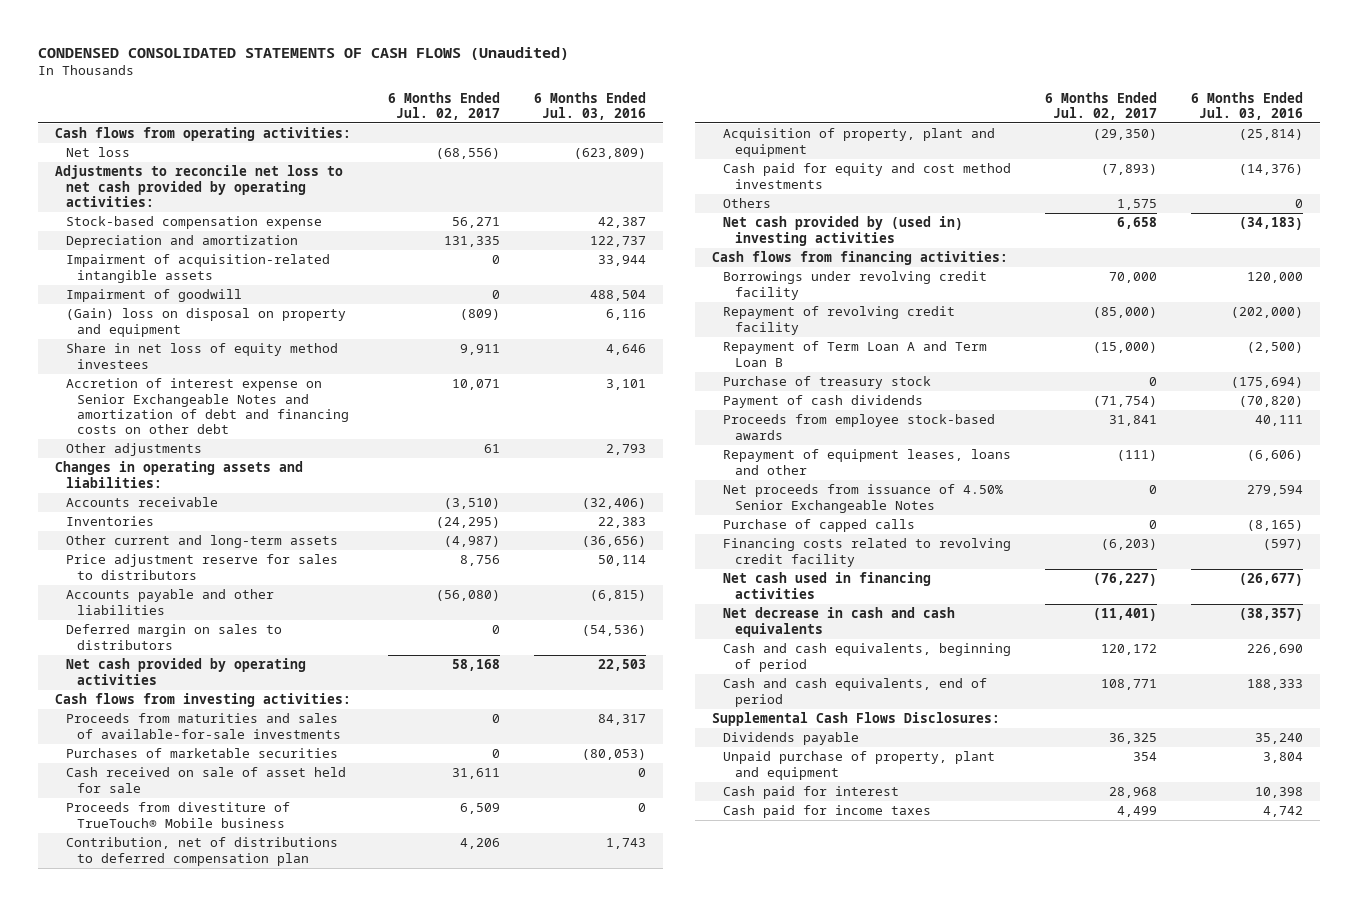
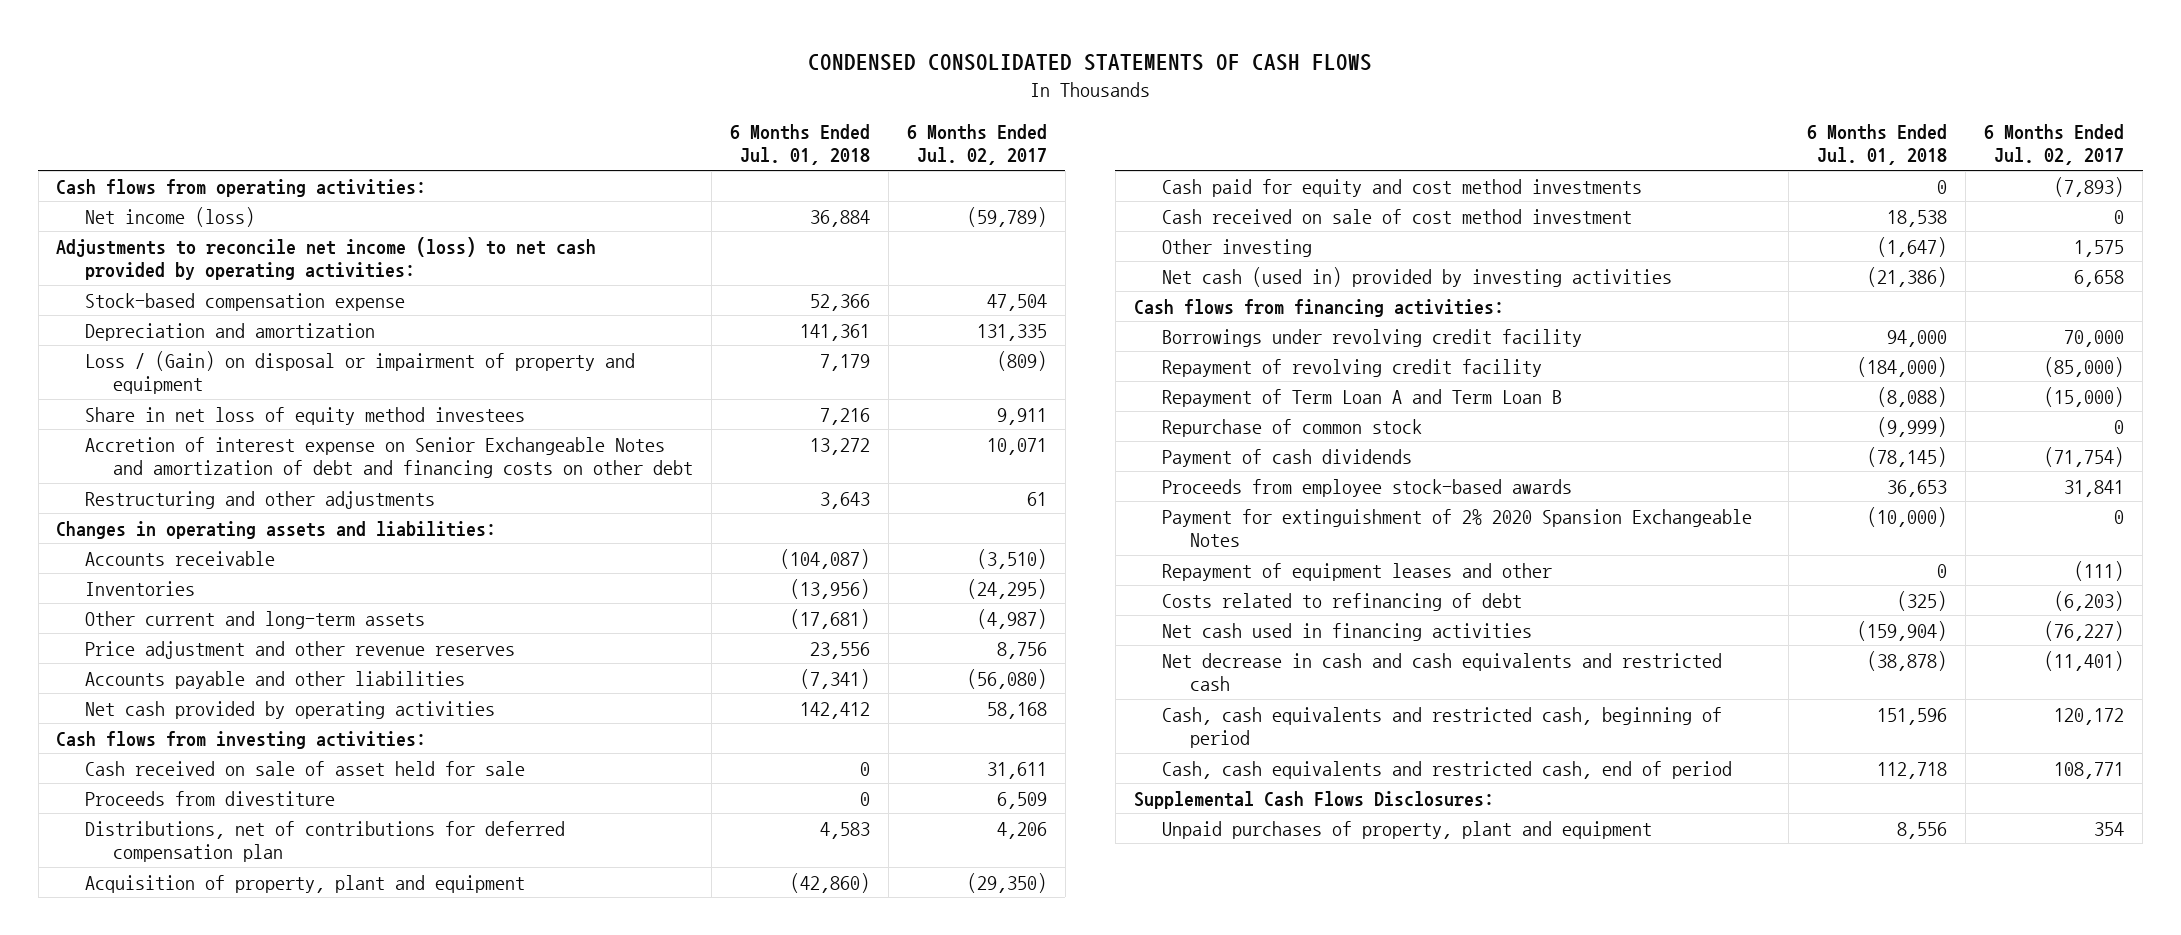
- CONDENSED CONSOLIDATED STATEMENTS OF CASH FLOWS (Unaudited)
+ CONDENSED CONSOLIDATED STATEMENTS OF CASH FLOWS
- | 6 Months Ended Jul. 02, 2017 | 6 Months Ended Jul. 03, 2016
+ | 6 Months Ended Jul. 01, 2018 | 6 Months Ended Jul. 02, 2017
- Net loss | (68,556) | (623,809)
- Adjustments to reconcile net loss to net cash provided by operating activities:
- Stock-based compensation expense | 56,271 | 42,387
+ Net income (loss) | 36,884 | (59,789)
+ Adjustments to reconcile net income (loss) to net cash provided by operating activities:
+ Stock-based compensation expense | 52,366 | 47,504
- Impairment of acquisition-related intangible assets | 0 | 33,944
- Impairment of goodwill | 0 | 488,504
- (Gain) loss on disposal on property and equipment | (809) | 6,116
+ Loss / (Gain) on disposal or impairment of property and equipment | 7,179 | (809)
- Other adjustments | 61 | 2,793
+ Restructuring and other adjustments | 3,643 | 61
- Price adjustment reserve for sales to distributors | 8,756 | 50,114
+ Price adjustment and other revenue reserves | 23,556 | 8,756
- Deferred margin on sales to distributors | 0 | (54,536)
- Proceeds from maturities and sales of available-for-sale investments | 0 | 84,317
- Purchases of marketable securities | 0 | (80,053)
- Proceeds from divestiture of TrueTouch® Mobile business | 6,509 | 0
- Contribution, net of distributions to deferred compensation plan | 4,206 | 1,743
+ Proceeds from divestiture | 0 | 6,509
+ Distributions, net of contributions for deferred compensation plan | 4,583 | 4,206
- Others | 1,575 | 0
- Net cash provided by (used in) investing activities | 6,658 | (34,183)
+ Cash received on sale of cost method investment | 18,538 | 0
+ Other investing | (1,647) | 1,575
+ Net cash (used in) provided by investing activities | (21,386) | 6,658
- Purchase of treasury stock | 0 | (175,694)
+ Repurchase of common stock | (9,999) | 0
- Repayment of equipment leases, loans and other | (111) | (6,606)
- Net proceeds from issuance of 4.50% Senior Exchangeable Notes | 0 | 279,594
- Purchase of capped calls | 0 | (8,165)
- Financing costs related to revolving credit facility | (6,203) | (597)
+ Payment for extinguishment of 2% 2020 Spansion Exchangeable Notes | (10,000) | 0
+ Repayment of equipment leases and other | 0 | (111)
+ Costs related to refinancing of debt | (325) | (6,203)
- Net decrease in cash and cash equivalents | (11,401) | (38,357)
- Cash and cash equivalents, beginning of period | 120,172 | 226,690
- Cash and cash equivalents, end of period | 108,771 | 188,333
+ Net decrease in cash and cash equivalents and restricted cash | (38,878) | (11,401)
+ Cash, cash equivalents and restricted cash, beginning of period | 151,596 | 120,172
+ Cash, cash equivalents and restricted cash, end of period | 112,718 | 108,771
- Dividends payable | 36,325 | 35,240
- Unpaid purchase of property, plant and equipment | 354 | 3,804
- Cash paid for interest | 28,968 | 10,398
- Cash paid for income taxes | 4,499 | 4,742
+ Unpaid purchases of property, plant and equipment | 8,556 | 354

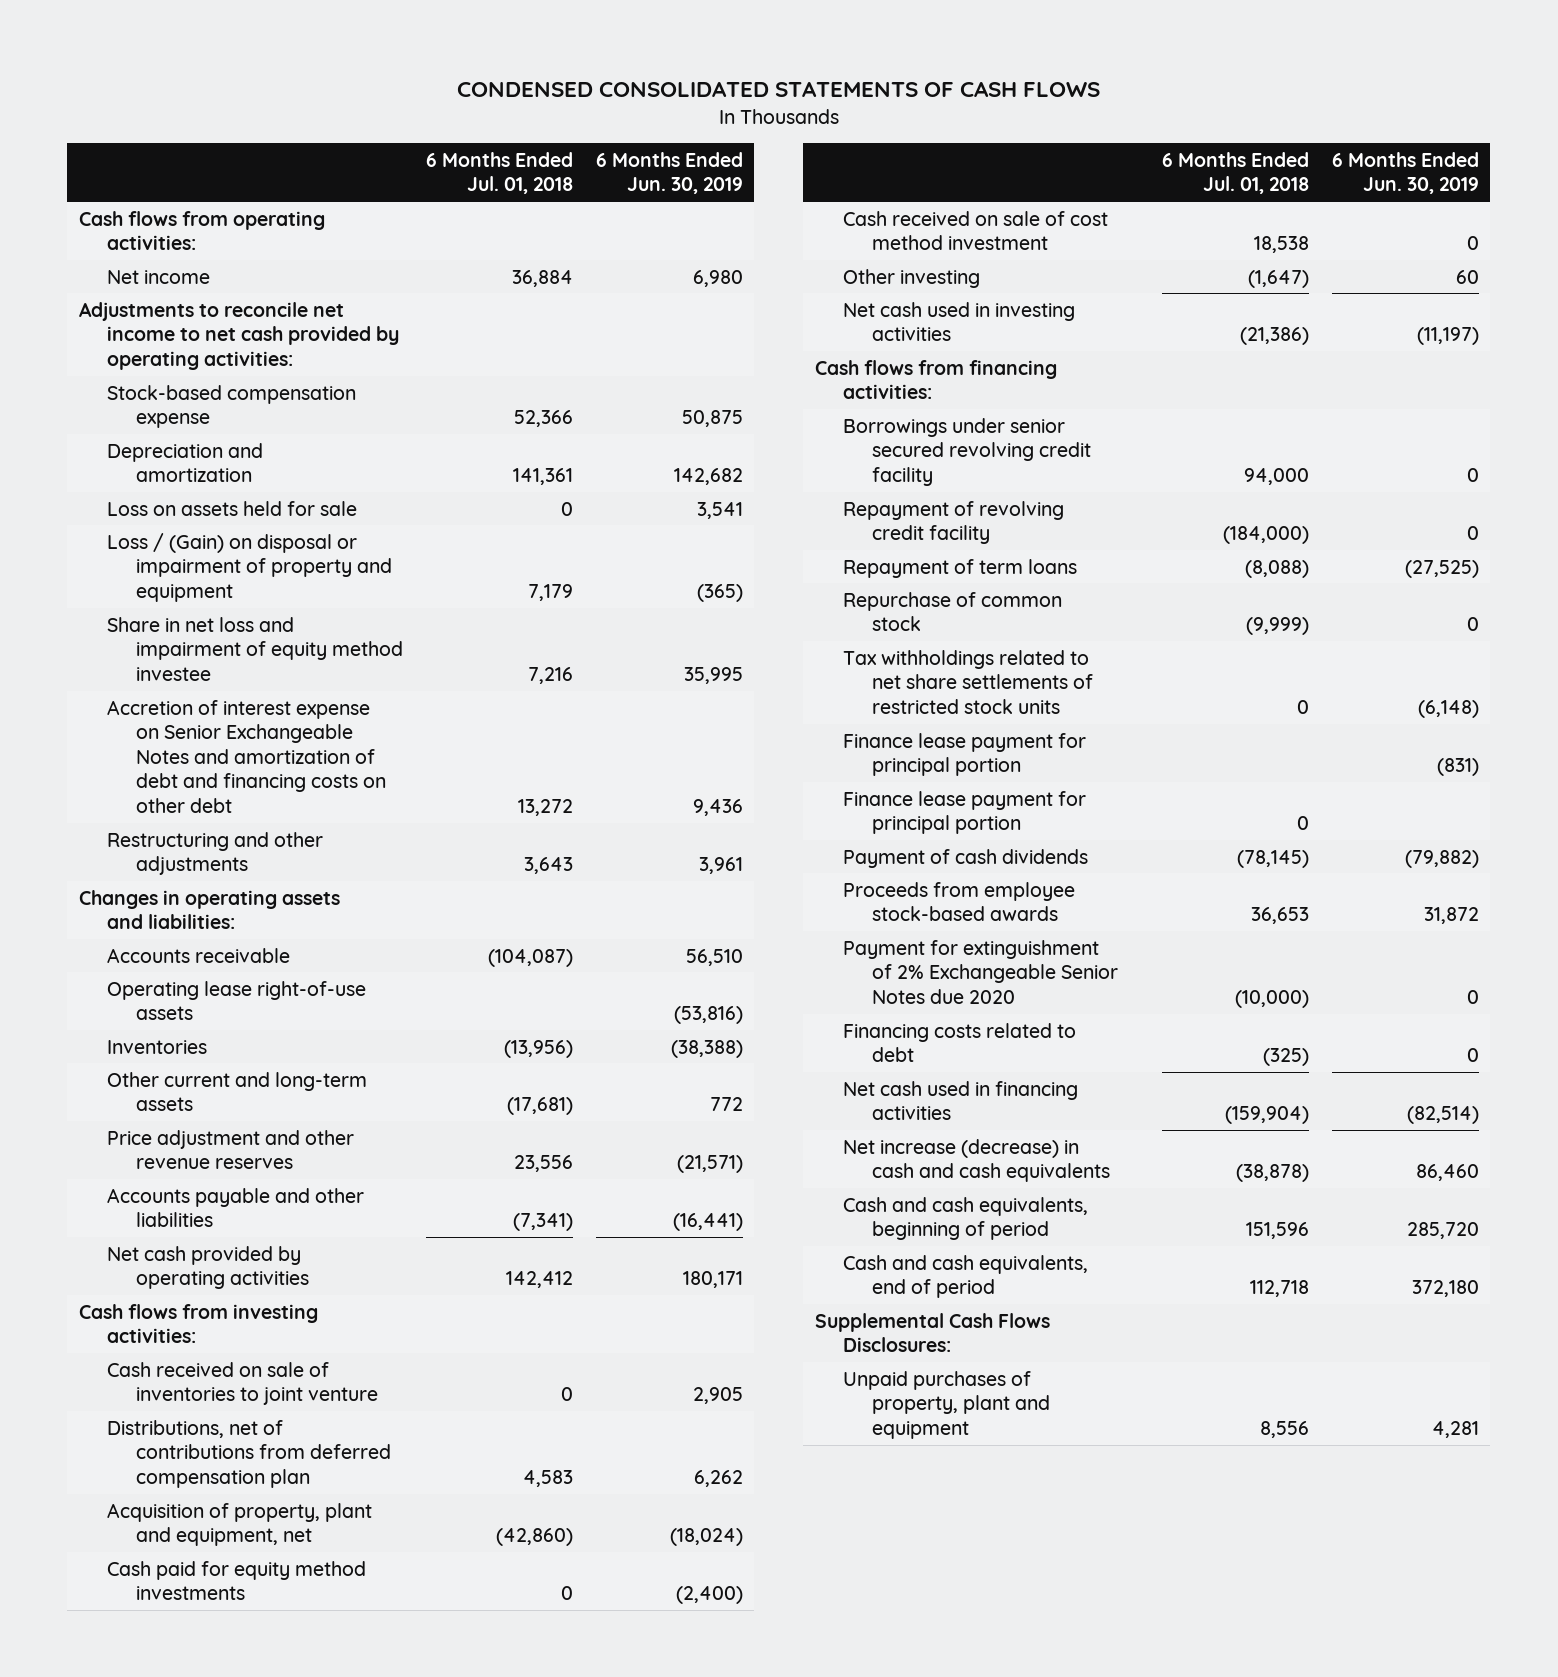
- | 6 Months Ended Jul. 01, 2018 | 6 Months Ended Jul. 02, 2017
+ | 6 Months Ended Jul. 01, 2018 | 6 Months Ended Jun. 30, 2019
- Net income (loss) | 36,884 | (59,789)
- Adjustments to reconcile net income (loss) to net cash provided by operating activities:
+ Net income | 36,884 | 6,980
+ Adjustments to reconcile net income to net cash provided by operating activities:
+ Loss on assets held for sale | 0 | 3,541
- Share in net loss of equity method investees | 7,216 | 9,911
+ Share in net loss and impairment of equity method investee | 7,216 | 35,995
+ Operating lease right-of-use assets | | (53,816)
- Cash received on sale of asset held for sale | 0 | 31,611
- Proceeds from divestiture | 0 | 6,509
- Distributions, net of contributions for deferred compensation plan | 4,583 | 4,206
- Acquisition of property, plant and equipment | (42,860) | (29,350)
- Cash paid for equity and cost method investments | 0 | (7,893)
+ Cash received on sale of inventories to joint venture | 0 | 2,905
+ Distributions, net of contributions from deferred compensation plan | 4,583 | 6,262
+ Acquisition of property, plant and equipment, net | (42,860) | (18,024)
+ Cash paid for equity method investments | 0 | (2,400)
- Net cash (used in) provided by investing activities | (21,386) | 6,658
+ Net cash used in investing activities | (21,386) | (11,197)
- Borrowings under revolving credit facility | 94,000 | 70,000
+ Borrowings under senior secured revolving credit facility | 94,000 | 0
- Repayment of Term Loan A and Term Loan B | (8,088) | (15,000)
+ Repayment of term loans | (8,088) | (27,525)
+ Tax withholdings related to net share settlements of restricted stock units | 0 | (6,148)
+ Finance lease payment for principal portion | | (831)
+ Finance lease payment for principal portion | 0 |
- Payment for extinguishment of 2% 2020 Spansion Exchangeable Notes | (10,000) | 0
- Repayment of equipment leases and other | 0 | (111)
- Costs related to refinancing of debt | (325) | (6,203)
+ Payment for extinguishment of 2% Exchangeable Senior Notes due 2020 | (10,000) | 0
+ Financing costs related to debt | (325) | 0
- Net decrease in cash and cash equivalents and restricted cash | (38,878) | (11,401)
- Cash, cash equivalents and restricted cash, beginning of period | 151,596 | 120,172
- Cash, cash equivalents and restricted cash, end of period | 112,718 | 108,771
+ Net increase (decrease) in cash and cash equivalents | (38,878) | 86,460
+ Cash and cash equivalents, beginning of period | 151,596 | 285,720
+ Cash and cash equivalents, end of period | 112,718 | 372,180

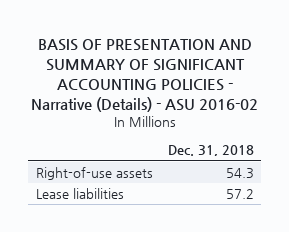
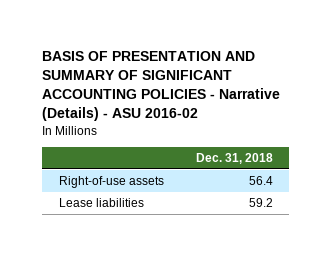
- Right-of-use assets | 54.3
- Lease liabilities | 57.2
+ Right-of-use assets | 56.4
+ Lease liabilities | 59.2

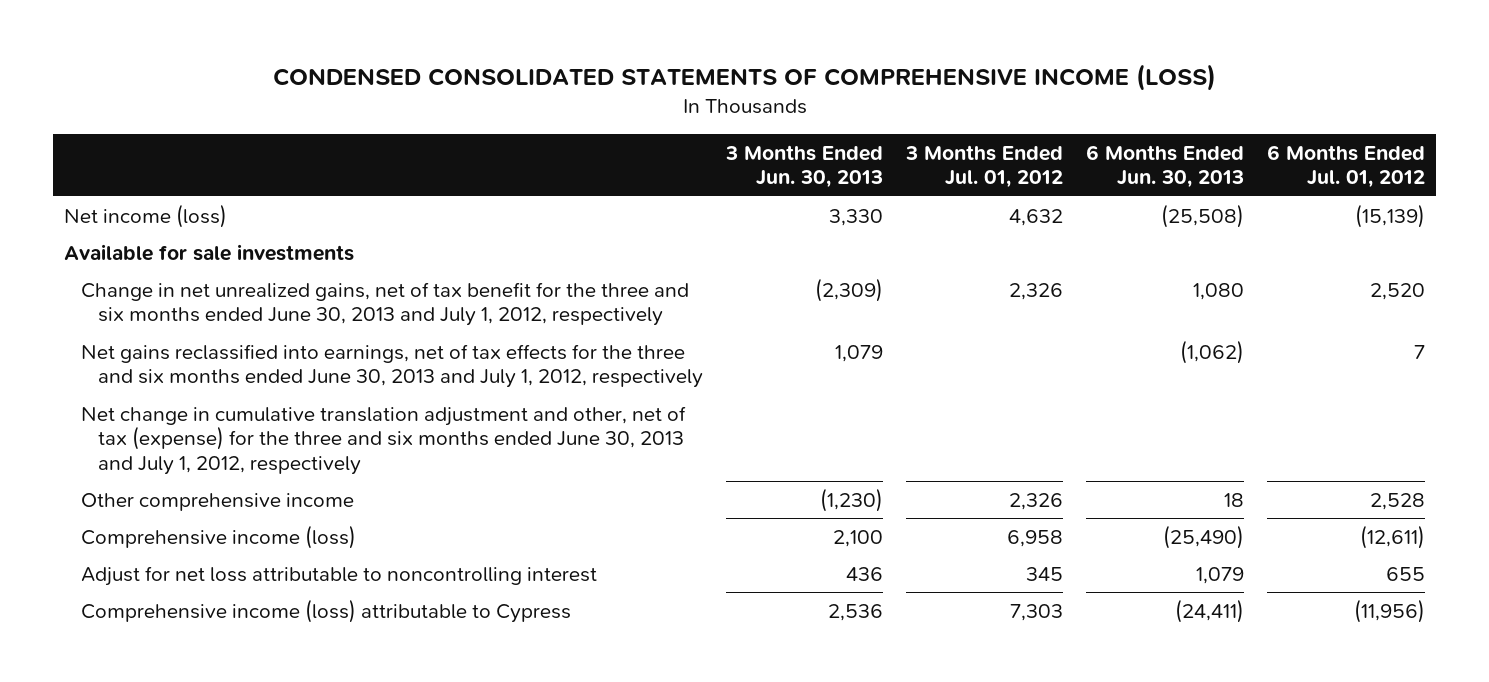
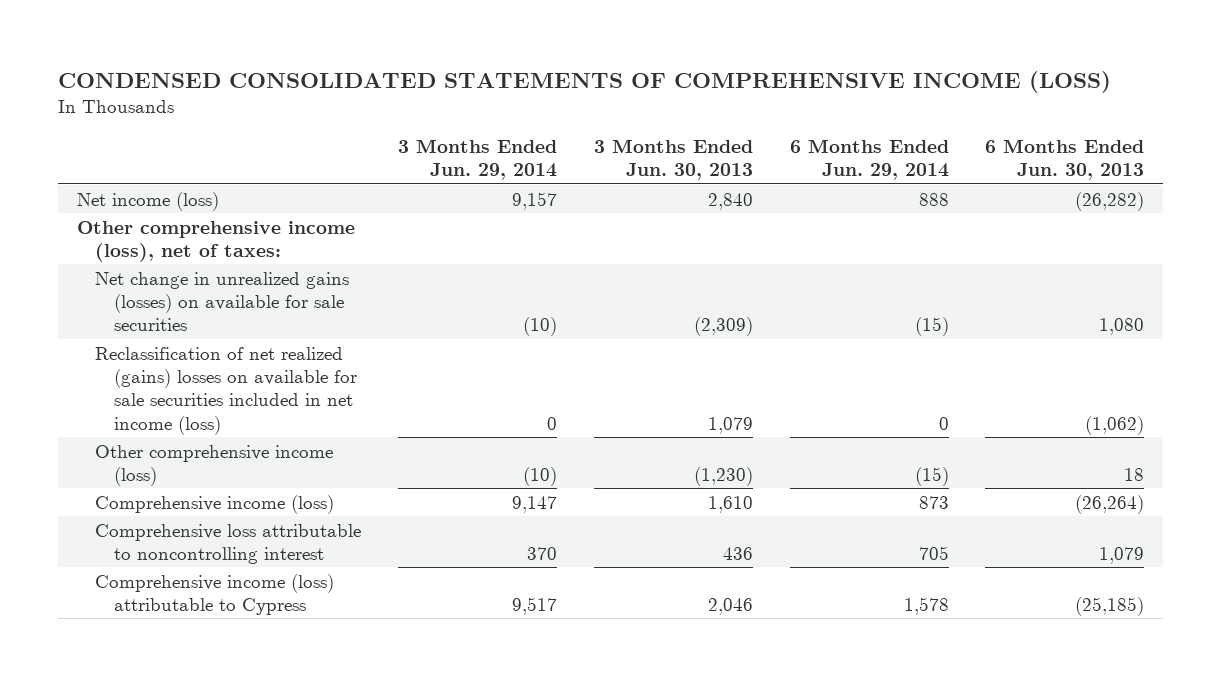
- | 3 Months Ended Jun. 30, 2013 | 3 Months Ended Jul. 01, 2012 | 6 Months Ended Jun. 30, 2013 | 6 Months Ended Jul. 01, 2012
+ | 3 Months Ended Jun. 29, 2014 | 3 Months Ended Jun. 30, 2013 | 6 Months Ended Jun. 29, 2014 | 6 Months Ended Jun. 30, 2013
- Net income (loss) | 3,330 | 4,632 | (25,508) | (15,139)
- Available for sale investments
- Change in net unrealized gains, net of tax benefit for the three and six months ended June 30, 2013 and July 1, 2012, respectively | (2,309) | 2,326 | 1,080 | 2,520
- Net gains reclassified into earnings, net of tax effects for the three and six months ended June 30, 2013 and July 1, 2012, respectively | 1,079 | | (1,062) | 7
- Net change in cumulative translation adjustment and other, net of tax (expense) for the three and six months ended June 30, 2013 and July 1, 2012, respectively
- Other comprehensive income | (1,230) | 2,326 | 18 | 2,528
- Comprehensive income (loss) | 2,100 | 6,958 | (25,490) | (12,611)
- Adjust for net loss attributable to noncontrolling interest | 436 | 345 | 1,079 | 655
- Comprehensive income (loss) attributable to Cypress | 2,536 | 7,303 | (24,411) | (11,956)
+ Net income (loss) | 9,157 | 2,840 | 888 | (26,282)
+ Other comprehensive income (loss), net of taxes:
+ Net change in unrealized gains (losses) on available for sale securities | (10) | (2,309) | (15) | 1,080
+ Reclassification of net realized (gains) losses on available for sale securities included in net income (loss) | 0 | 1,079 | 0 | (1,062)
+ Other comprehensive income (loss) | (10) | (1,230) | (15) | 18
+ Comprehensive income (loss) | 9,147 | 1,610 | 873 | (26,264)
+ Comprehensive loss attributable to noncontrolling interest | 370 | 436 | 705 | 1,079
+ Comprehensive income (loss) attributable to Cypress | 9,517 | 2,046 | 1,578 | (25,185)

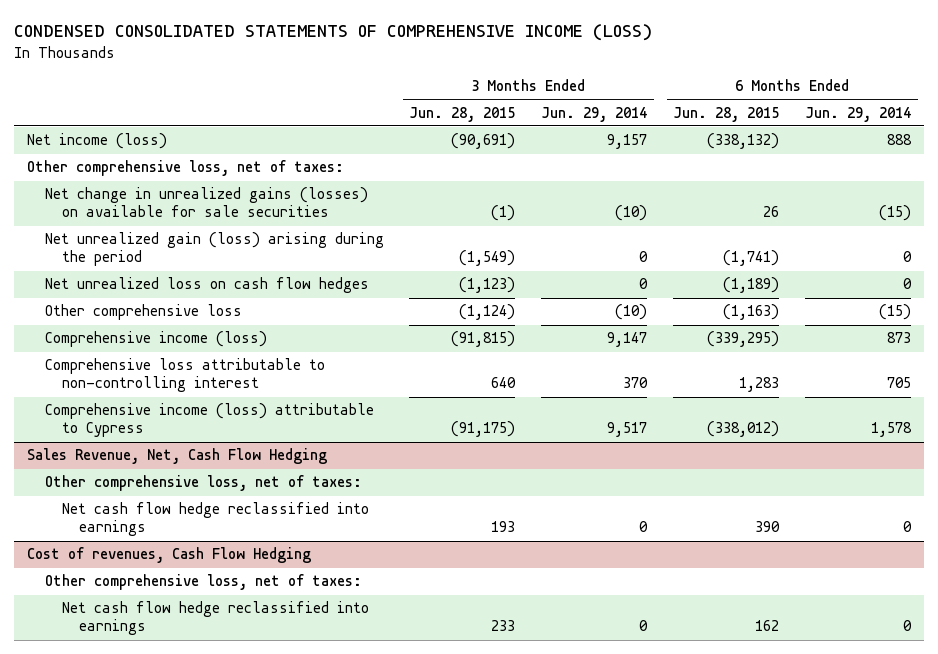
- | 3 Months Ended Jun. 29, 2014 | 3 Months Ended Jun. 30, 2013 | 6 Months Ended Jun. 29, 2014 | 6 Months Ended Jun. 30, 2013
+ | 3 Months Ended Jun. 28, 2015 | 3 Months Ended Jun. 29, 2014 | 6 Months Ended Jun. 28, 2015 | 6 Months Ended Jun. 29, 2014
- Other comprehensive income (loss), net of taxes:
+ Other comprehensive loss, net of taxes:
- Reclassification of net realized (gains) losses on available for sale securities included in net income (loss) | 0 | 1,079 | 0 | (1,062)
- Other comprehensive income (loss) | (10) | (1,230) | (15) | 18
+ Net unrealized gain (loss) arising during the period | (1,549) | 0 | (1,741) | 0
+ Net unrealized loss on cash flow hedges | (1,123) | 0 | (1,189) | 0
+ Other comprehensive loss | (1,124) | (10) | (1,163) | (15)
- Comprehensive loss attributable to noncontrolling interest | 370 | 436 | 705 | 1,079
+ Comprehensive loss attributable to non-controlling interest | 640 | 370 | 1,283 | 705
+ Sales Revenue, Net, Cash Flow Hedging
+ Other comprehensive loss, net of taxes:
+ Net cash flow hedge reclassified into earnings | 193 | 0 | 390 | 0
+ Cost of revenues, Cash Flow Hedging
+ Other comprehensive loss, net of taxes:
+ Net cash flow hedge reclassified into earnings | 233 | 0 | 162 | 0

